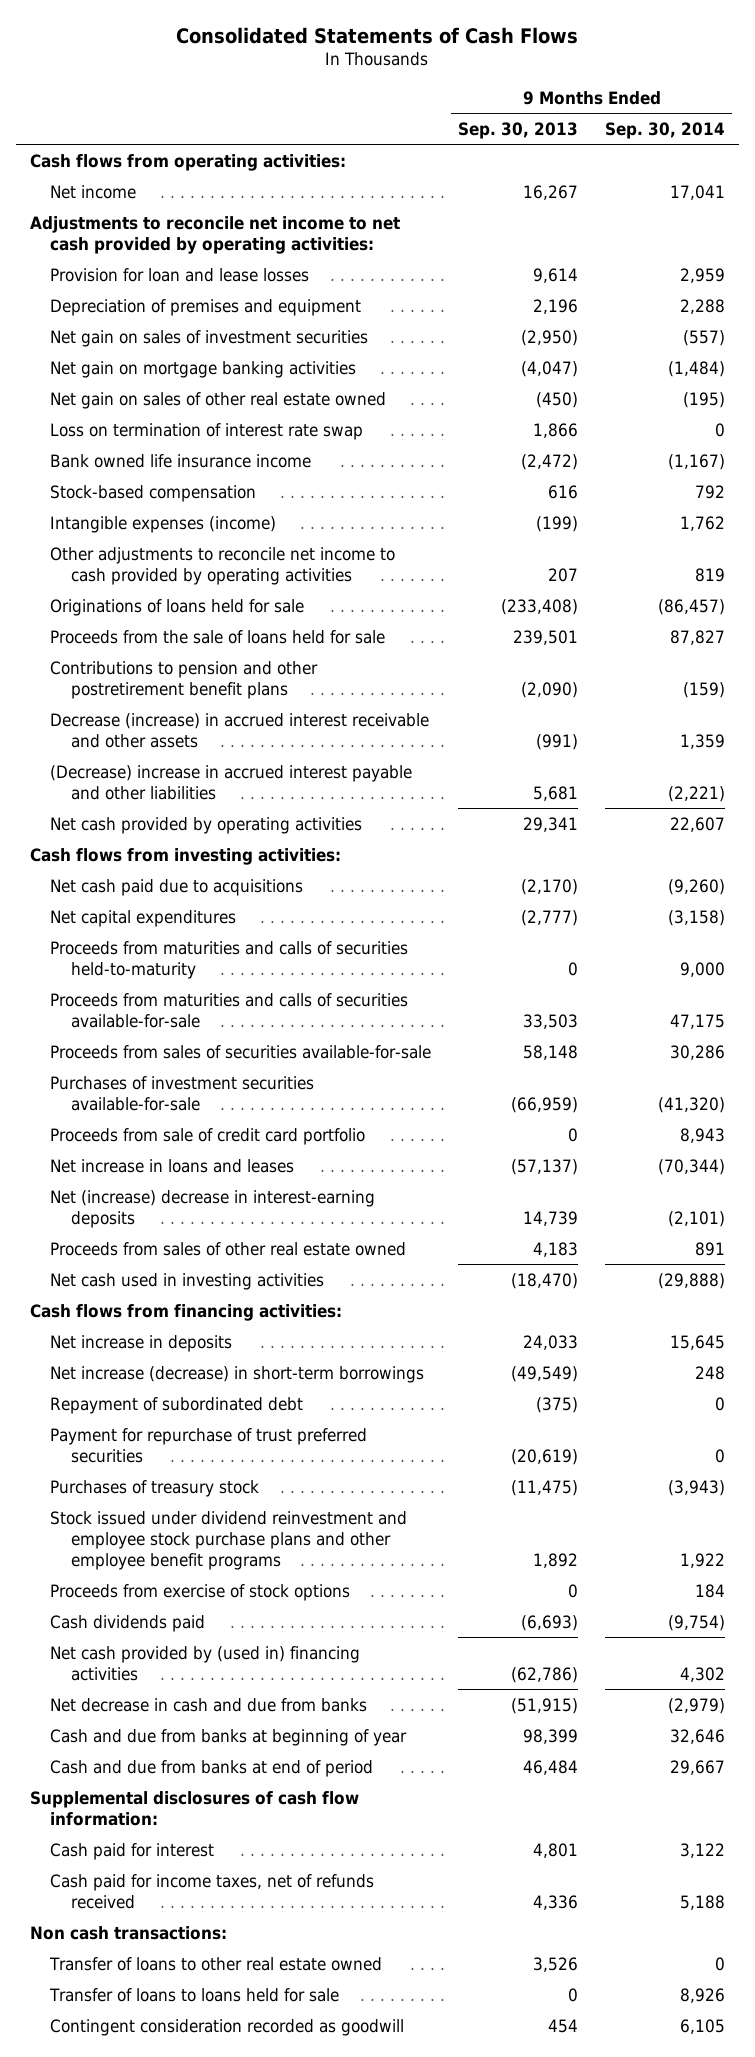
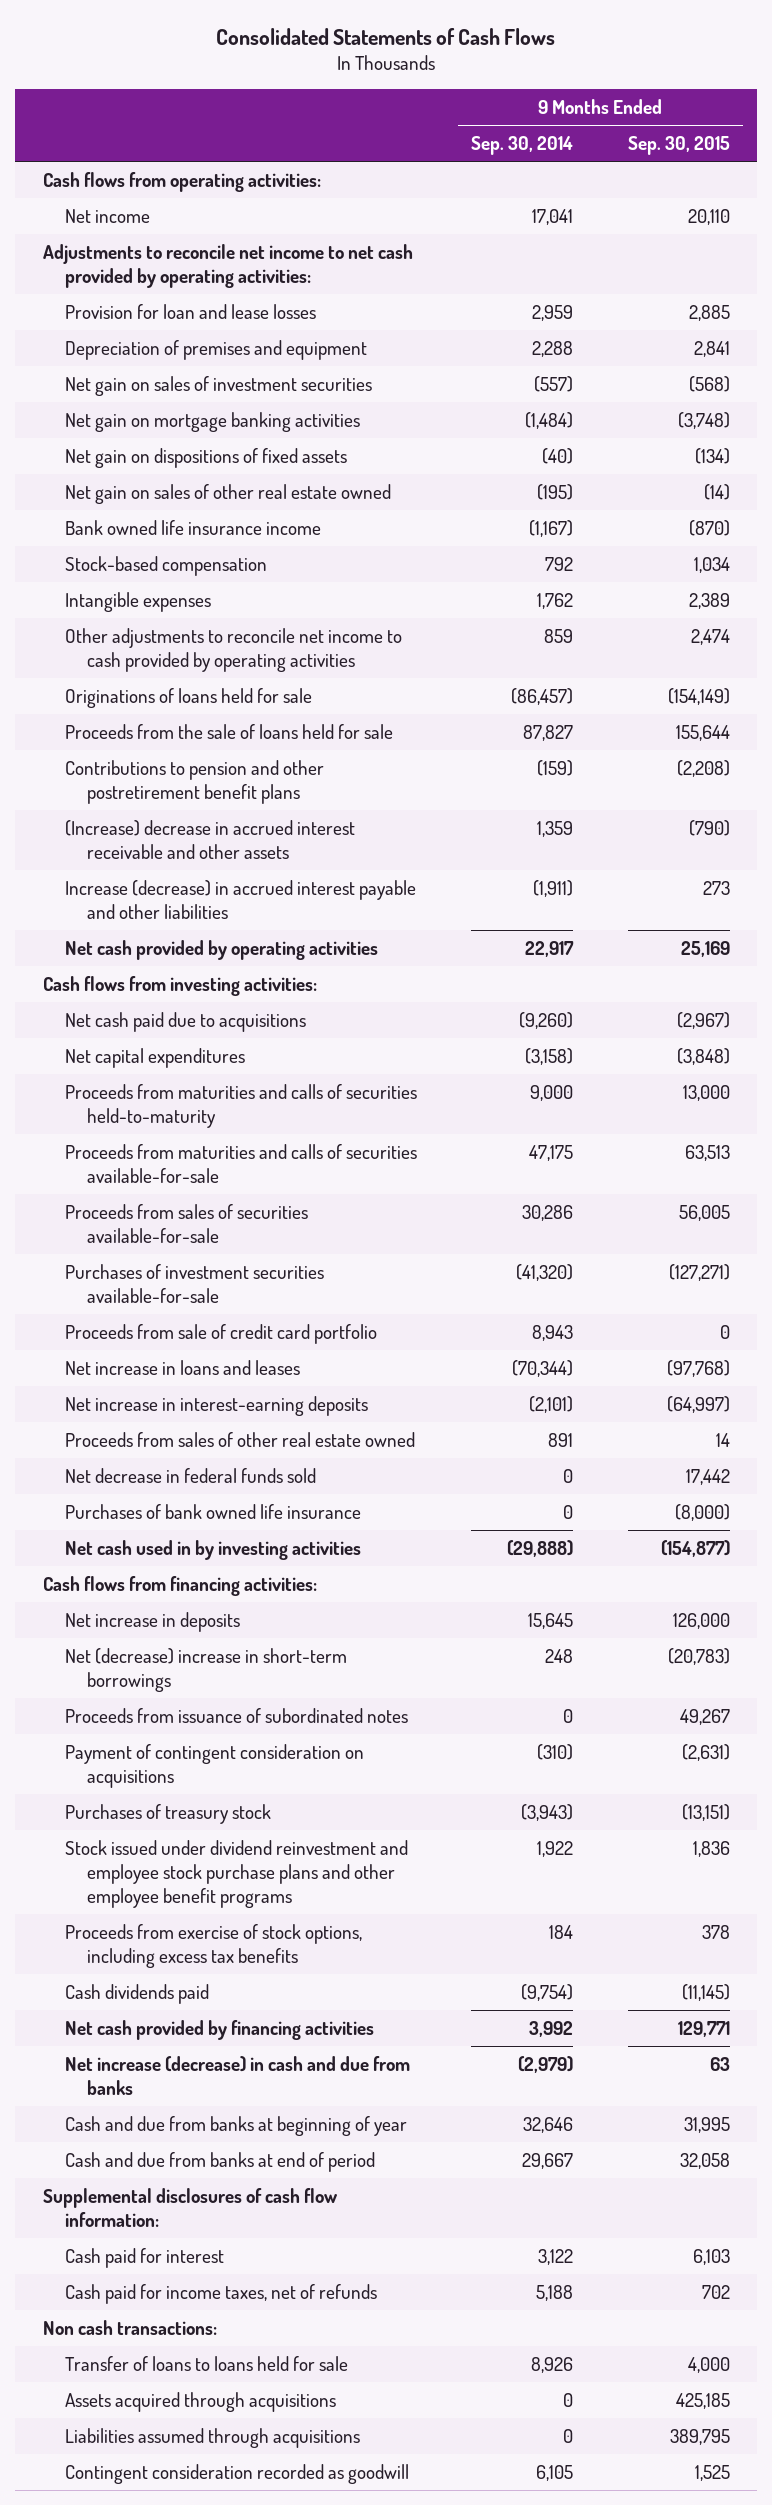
- | 9 Months Ended Sep. 30, 2013 | 9 Months Ended Sep. 30, 2014
+ | 9 Months Ended Sep. 30, 2014 | 9 Months Ended Sep. 30, 2015
+ Net gain on dispositions of fixed assets | (40) | (134)
- Loss on termination of interest rate swap | 1,866 | 0
- Intangible expenses (income) | (199) | 1,762
- Other adjustments to reconcile net income to cash provided by operating activities | 207 | 819
+ Intangible expenses | 1,762 | 2,389
+ Other adjustments to reconcile net income to cash provided by operating activities | 859 | 2,474
- Decrease (increase) in accrued interest receivable and other assets | (991) | 1,359
- (Decrease) increase in accrued interest payable and other liabilities | 5,681 | (2,221)
- Net cash provided by operating activities | 29,341 | 22,607
+ (Increase) decrease in accrued interest receivable and other assets | 1,359 | (790)
+ Increase (decrease) in accrued interest payable and other liabilities | (1,911) | 273
+ Net cash provided by operating activities | 22,917 | 25,169
- Net (increase) decrease in interest-earning deposits | 14,739 | (2,101)
+ Net increase in interest-earning deposits | (2,101) | (64,997)
- Net cash used in investing activities | (18,470) | (29,888)
+ Net decrease in federal funds sold | 0 | 17,442
+ Purchases of bank owned life insurance | 0 | (8,000)
+ Net cash used in by investing activities | (29,888) | (154,877)
- Net increase (decrease) in short-term borrowings | (49,549) | 248
- Repayment of subordinated debt | (375) | 0
- Payment for repurchase of trust preferred securities | (20,619) | 0
+ Net (decrease) increase in short-term borrowings | 248 | (20,783)
+ Proceeds from issuance of subordinated notes | 0 | 49,267
+ Payment of contingent consideration on acquisitions | (310) | (2,631)
- Proceeds from exercise of stock options | 0 | 184
+ Proceeds from exercise of stock options, including excess tax benefits | 184 | 378
- Net cash provided by (used in) financing activities | (62,786) | 4,302
- Net decrease in cash and due from banks | (51,915) | (2,979)
+ Net cash provided by financing activities | 3,992 | 129,771
+ Net increase (decrease) in cash and due from banks | (2,979) | 63
- Cash paid for income taxes, net of refunds received | 4,336 | 5,188
+ Cash paid for income taxes, net of refunds | 5,188 | 702
- Transfer of loans to other real estate owned | 3,526 | 0
+ Assets acquired through acquisitions | 0 | 425,185
+ Liabilities assumed through acquisitions | 0 | 389,795

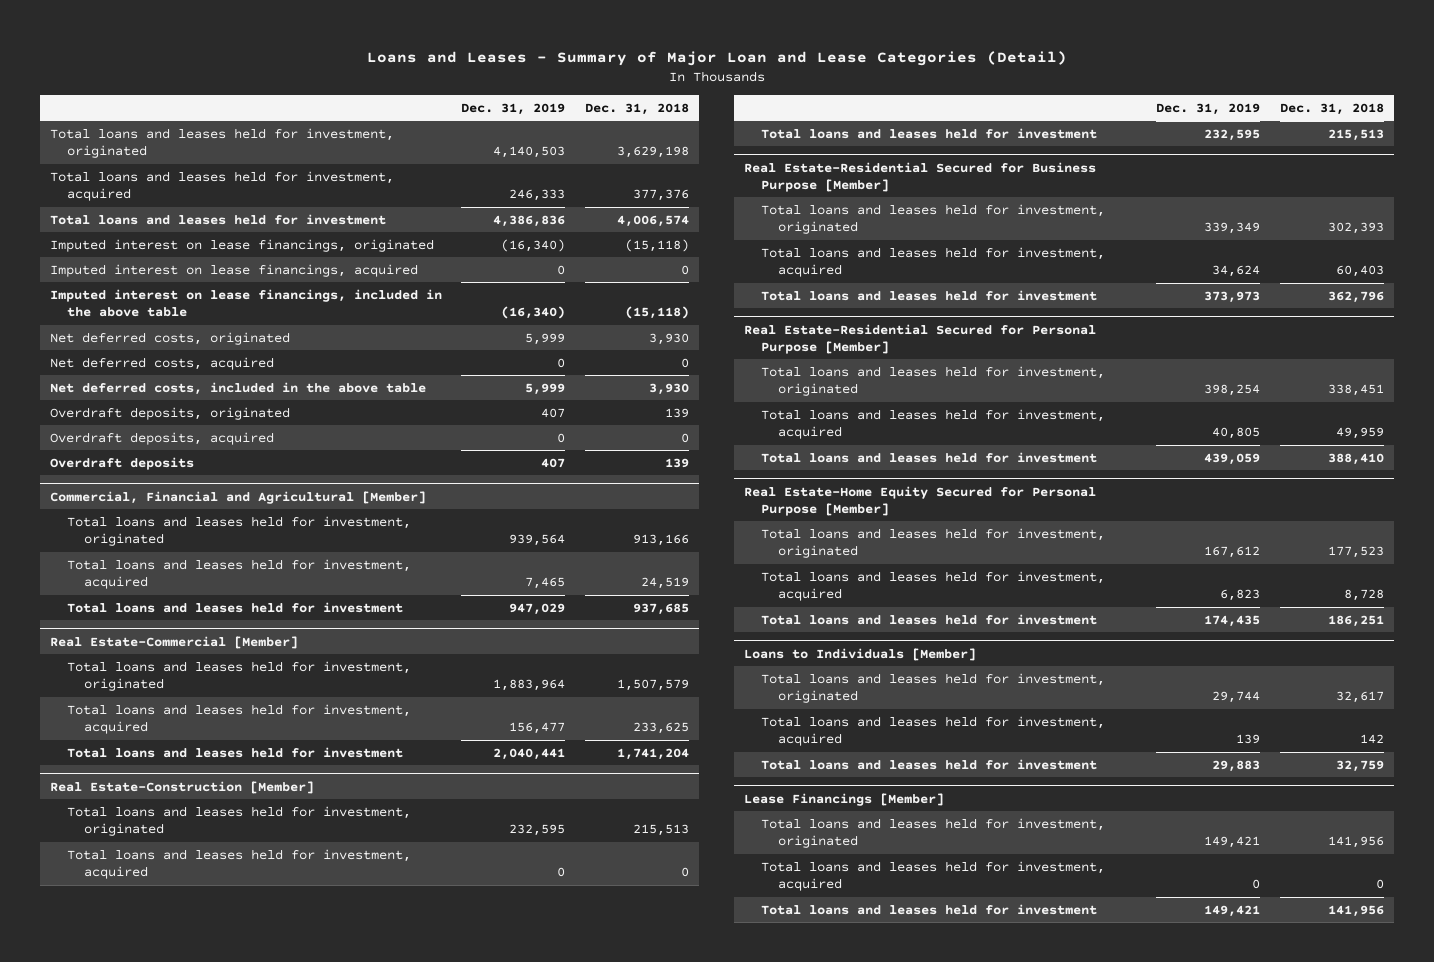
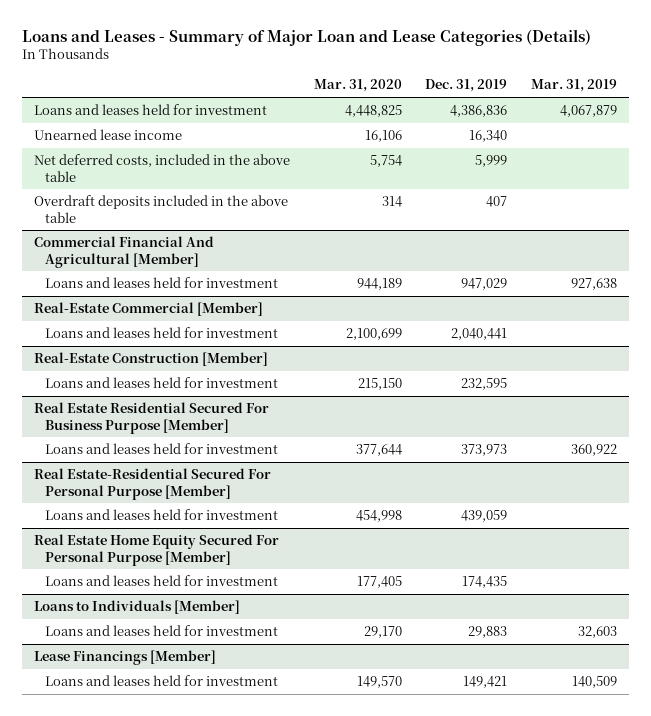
- Loans and Leases - Summary of Major Loan and Lease Categories (Detail)
+ Loans and Leases - Summary of Major Loan and Lease Categories (Details)
- | Dec. 31, 2019 | Dec. 31, 2018
+ | Mar. 31, 2020 | Dec. 31, 2019 | Mar. 31, 2019
- Total loans and leases held for investment, originated | 4,140,503 | 3,629,198
- Total loans and leases held for investment, acquired | 246,333 | 377,376
- Total loans and leases held for investment | 4,386,836 | 4,006,574
- Imputed interest on lease financings, originated | (16,340) | (15,118)
- Imputed interest on lease financings, acquired | 0 | 0
- Imputed interest on lease financings, included in the above table | (16,340) | (15,118)
- Net deferred costs, originated | 5,999 | 3,930
- Net deferred costs, acquired | 0 | 0
+ Loans and leases held for investment | 4,448,825 | 4,386,836 | 4,067,879
+ Unearned lease income | 16,106 | 16,340 |
- Overdraft deposits, originated | 407 | 139
- Overdraft deposits, acquired | 0 | 0
- Overdraft deposits | 407 | 139
- Commercial, Financial and Agricultural [Member]
- Total loans and leases held for investment, originated | 939,564 | 913,166
- Total loans and leases held for investment, acquired | 7,465 | 24,519
- Total loans and leases held for investment | 947,029 | 937,685
- Real Estate-Commercial [Member]
- Total loans and leases held for investment, originated | 1,883,964 | 1,507,579
- Total loans and leases held for investment, acquired | 156,477 | 233,625
- Total loans and leases held for investment | 2,040,441 | 1,741,204
- Real Estate-Construction [Member]
- Total loans and leases held for investment, originated | 232,595 | 215,513
- Total loans and leases held for investment, acquired | 0 | 0
- Total loans and leases held for investment | 232,595 | 215,513
- Real Estate-Residential Secured for Business Purpose [Member]
- Total loans and leases held for investment, originated | 339,349 | 302,393
- Total loans and leases held for investment, acquired | 34,624 | 60,403
- Total loans and leases held for investment | 373,973 | 362,796
- Real Estate-Residential Secured for Personal Purpose [Member]
- Total loans and leases held for investment, originated | 398,254 | 338,451
- Total loans and leases held for investment, acquired | 40,805 | 49,959
- Total loans and leases held for investment | 439,059 | 388,410
- Real Estate-Home Equity Secured for Personal Purpose [Member]
- Total loans and leases held for investment, originated | 167,612 | 177,523
- Total loans and leases held for investment, acquired | 6,823 | 8,728
- Total loans and leases held for investment | 174,435 | 186,251
+ Overdraft deposits included in the above table | 314 | 407 |
+ Commercial Financial And Agricultural [Member]
+ Loans and leases held for investment | 944,189 | 947,029 | 927,638
+ Real-Estate Commercial [Member]
+ Loans and leases held for investment | 2,100,699 | 2,040,441 |
+ Real-Estate Construction [Member]
+ Loans and leases held for investment | 215,150 | 232,595 |
+ Real Estate Residential Secured For Business Purpose [Member]
+ Loans and leases held for investment | 377,644 | 373,973 | 360,922
+ Real Estate-Residential Secured For Personal Purpose [Member]
+ Loans and leases held for investment | 454,998 | 439,059 |
+ Real Estate Home Equity Secured For Personal Purpose [Member]
+ Loans and leases held for investment | 177,405 | 174,435 |
@ Loans to Individuals [Member]
- Total loans and leases held for investment, originated | 29,744 | 32,617
- Total loans and leases held for investment, acquired | 139 | 142
- Total loans and leases held for investment | 29,883 | 32,759
+ Loans and leases held for investment | 29,170 | 29,883 | 32,603
@ Lease Financings [Member]
- Total loans and leases held for investment, originated | 149,421 | 141,956
- Total loans and leases held for investment, acquired | 0 | 0
- Total loans and leases held for investment | 149,421 | 141,956
+ Loans and leases held for investment | 149,570 | 149,421 | 140,509

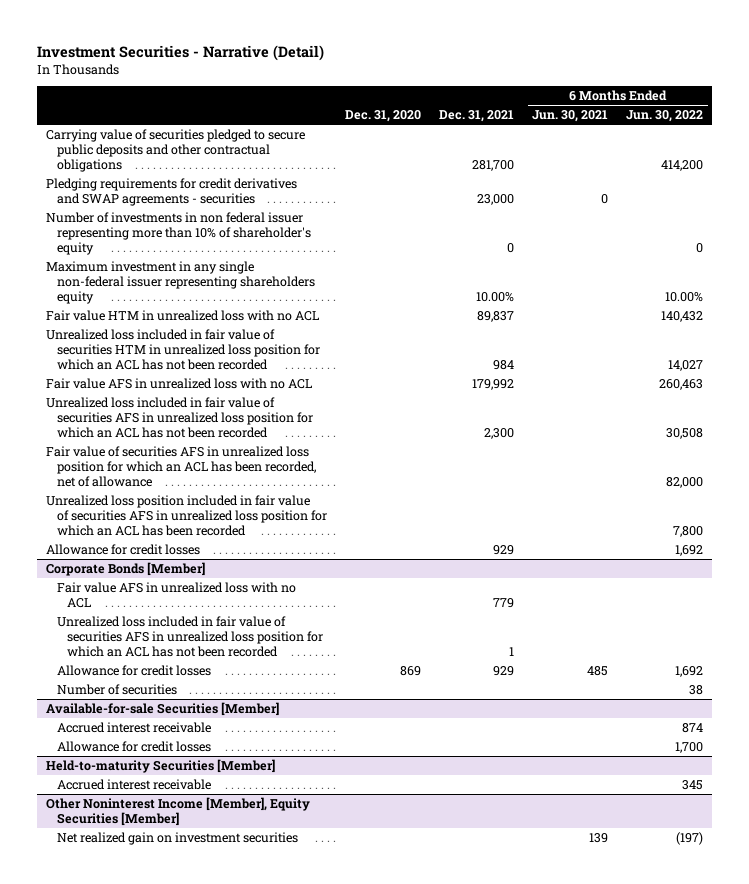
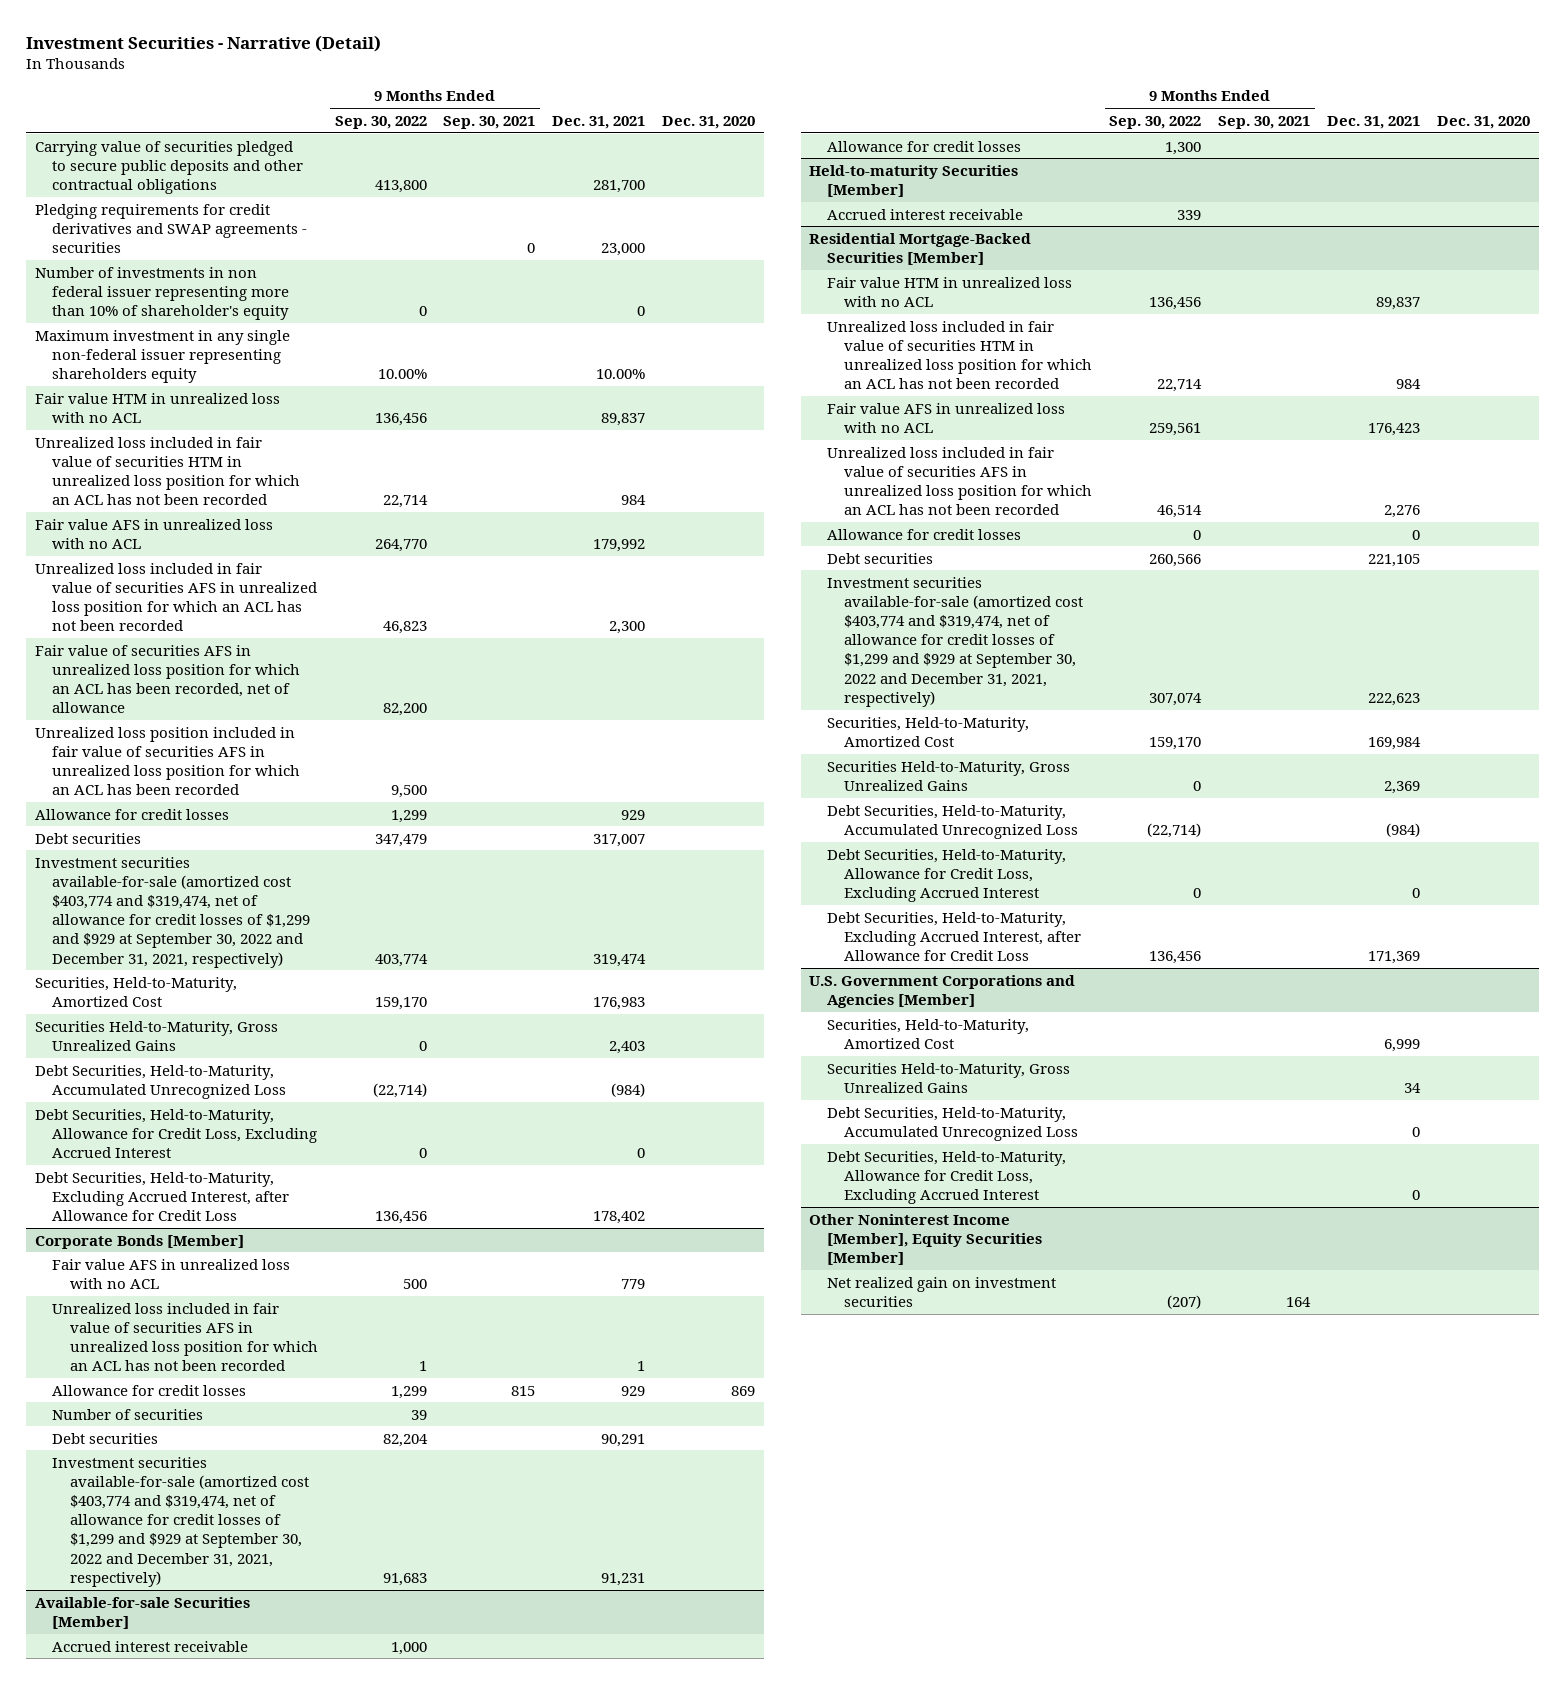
- | Dec. 31, 2020 | Dec. 31, 2021 | 6 Months Ended Jun. 30, 2021 | 6 Months Ended Jun. 30, 2022
+ | 9 Months Ended Sep. 30, 2022 | 9 Months Ended Sep. 30, 2021 | Dec. 31, 2021 | Dec. 31, 2020
+ Debt securities | 347,479 | | 317,007 |
+ Investment securities available-for-sale (amortized cost $403,774 and $319,474, net of allowance for credit losses of $1,299 and $929 at September 30, 2022 and December 31, 2021, respectively) | 403,774 | | 319,474 |
+ Securities, Held-to-Maturity, Amortized Cost | 159,170 | | 176,983 |
+ Securities Held-to-Maturity, Gross Unrealized Gains | 0 | | 2,403 |
+ Debt Securities, Held-to-Maturity, Accumulated Unrecognized Loss | (22,714) | | (984) |
+ Debt Securities, Held-to-Maturity, Allowance for Credit Loss, Excluding Accrued Interest | 0 | | 0 |
+ Debt Securities, Held-to-Maturity, Excluding Accrued Interest, after Allowance for Credit Loss | 136,456 | | 178,402 |
@ Corporate Bonds [Member]
+ Debt securities | 82,204 | | 90,291 |
+ Investment securities available-for-sale (amortized cost $403,774 and $319,474, net of allowance for credit losses of $1,299 and $929 at September 30, 2022 and December 31, 2021, respectively) | 91,683 | | 91,231 |
+ Residential Mortgage-Backed Securities [Member]
+ Fair value HTM in unrealized loss with no ACL | 136,456 | | 89,837 |
+ Unrealized loss included in fair value of securities HTM in unrealized loss position for which an ACL has not been recorded | 22,714 | | 984 |
+ Fair value AFS in unrealized loss with no ACL | 259,561 | | 176,423 |
+ Unrealized loss included in fair value of securities AFS in unrealized loss position for which an ACL has not been recorded | 46,514 | | 2,276 |
+ Allowance for credit losses | 0 | | 0 |
+ Debt securities | 260,566 | | 221,105 |
+ Investment securities available-for-sale (amortized cost $403,774 and $319,474, net of allowance for credit losses of $1,299 and $929 at September 30, 2022 and December 31, 2021, respectively) | 307,074 | | 222,623 |
+ Securities, Held-to-Maturity, Amortized Cost | 159,170 | | 169,984 |
+ Securities Held-to-Maturity, Gross Unrealized Gains | 0 | | 2,369 |
+ Debt Securities, Held-to-Maturity, Accumulated Unrecognized Loss | (22,714) | | (984) |
+ Debt Securities, Held-to-Maturity, Allowance for Credit Loss, Excluding Accrued Interest | 0 | | 0 |
+ Debt Securities, Held-to-Maturity, Excluding Accrued Interest, after Allowance for Credit Loss | 136,456 | | 171,369 |
+ U.S. Government Corporations and Agencies [Member]
+ Securities, Held-to-Maturity, Amortized Cost | | | 6,999 |
+ Securities Held-to-Maturity, Gross Unrealized Gains | | | 34 |
+ Debt Securities, Held-to-Maturity, Accumulated Unrecognized Loss | | | 0 |
+ Debt Securities, Held-to-Maturity, Allowance for Credit Loss, Excluding Accrued Interest | | | 0 |

